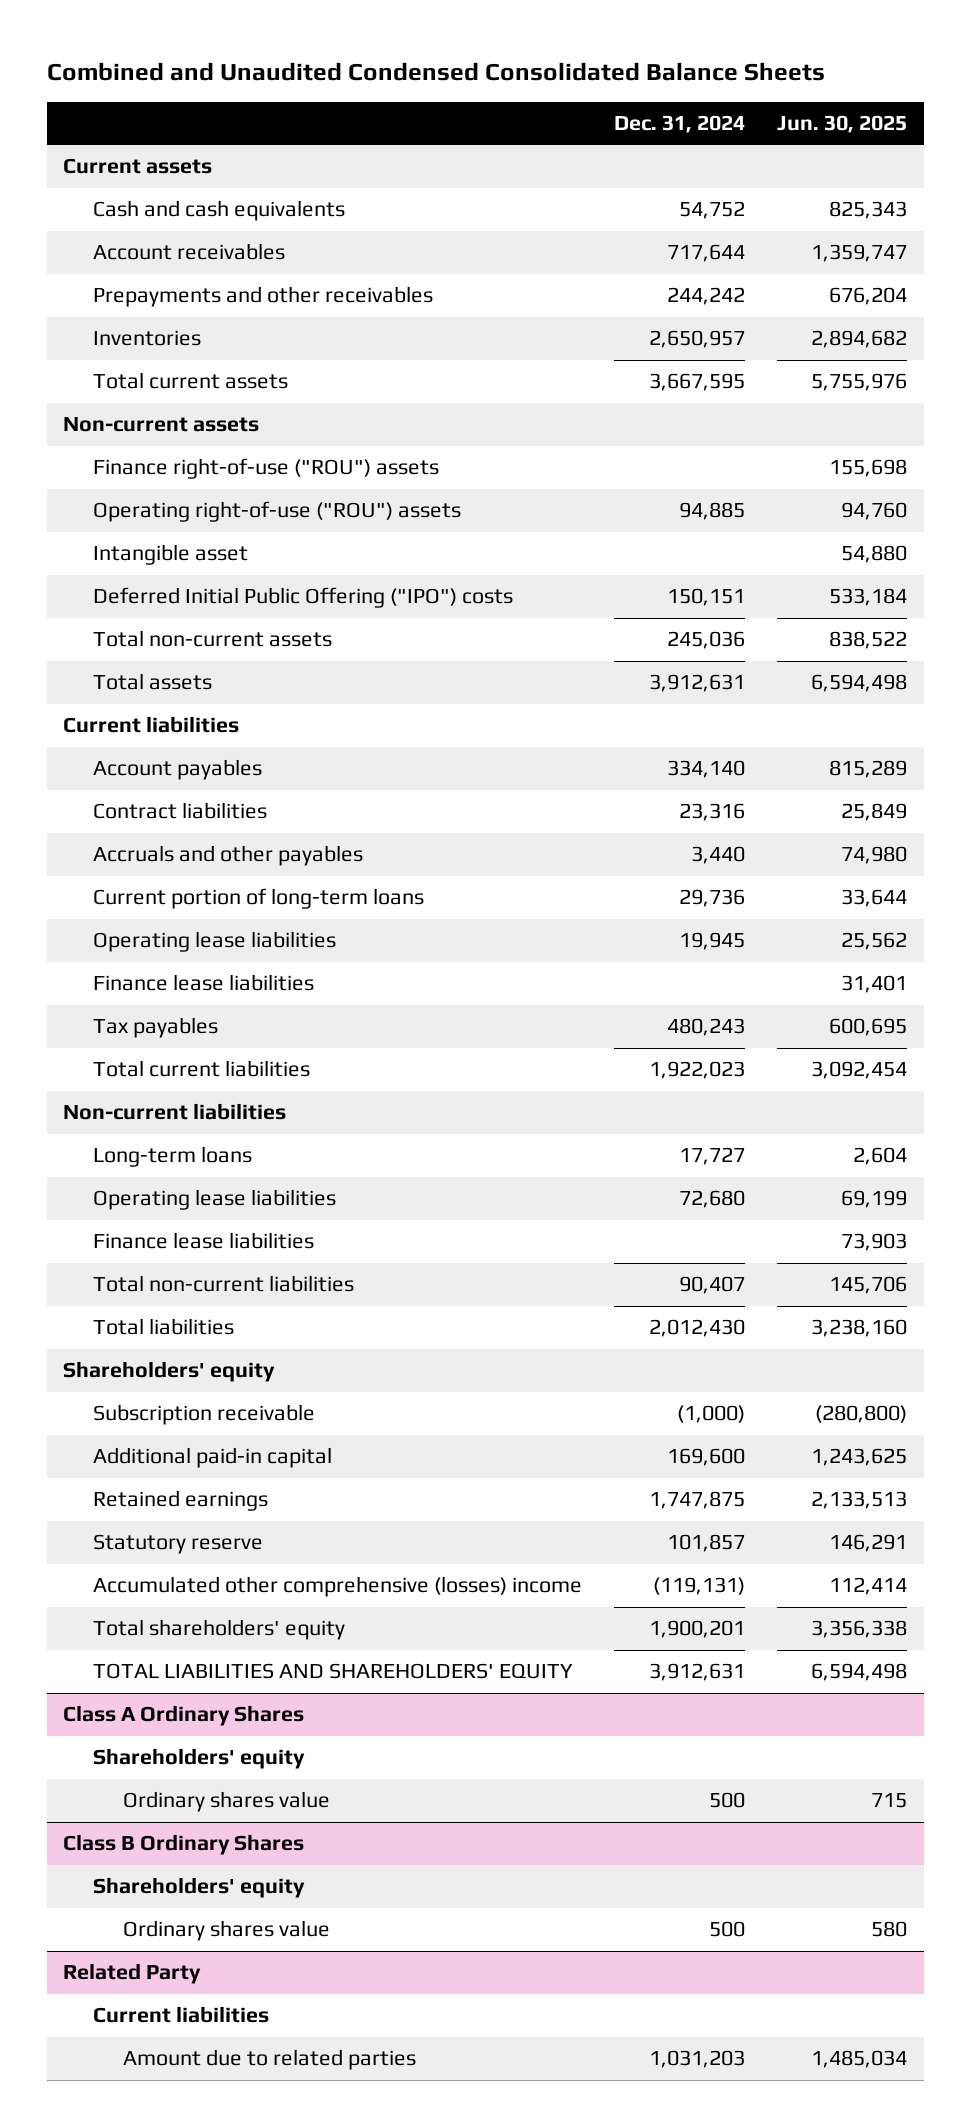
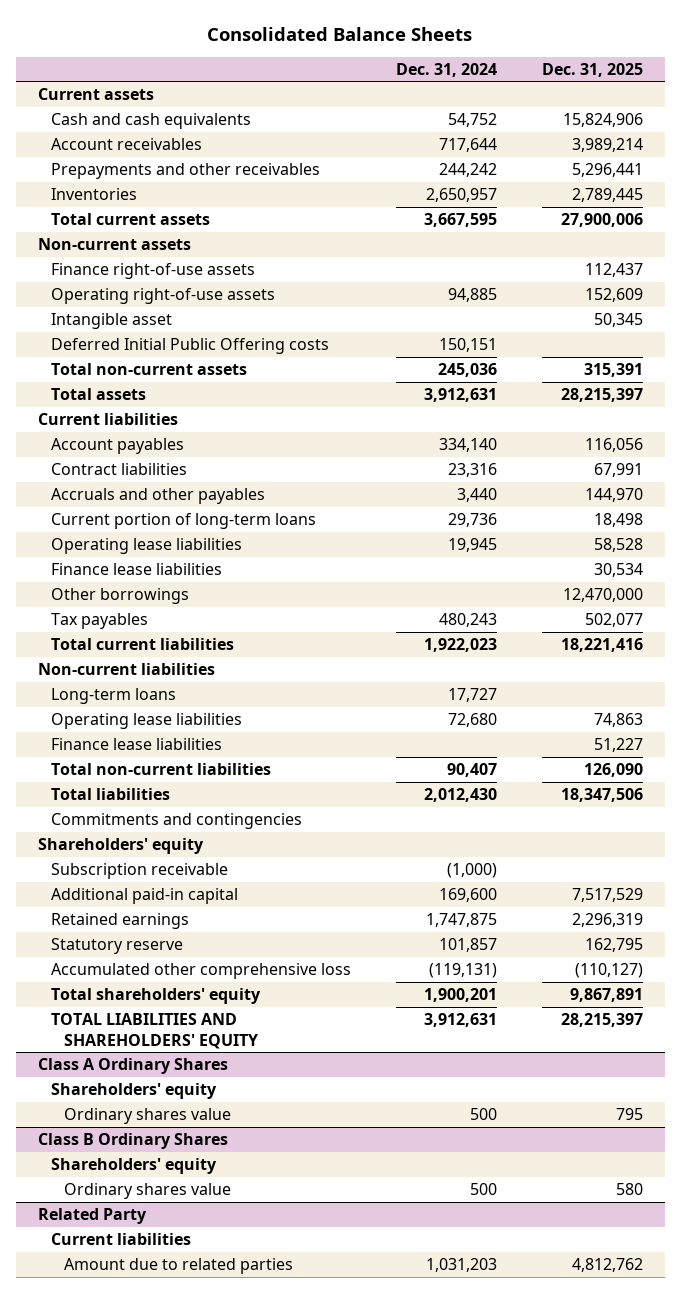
- Combined and Unaudited Condensed Consolidated Balance Sheets
+ Consolidated Balance Sheets
- | Dec. 31, 2024 | Jun. 30, 2025
+ | Dec. 31, 2024 | Dec. 31, 2025
- Finance right-of-use ("ROU") assets | | 155,698
- Operating right-of-use ("ROU") assets | 94,885 | 94,760
+ Finance right-of-use assets | | 112,437
+ Operating right-of-use assets | 94,885 | 152,609
- Deferred Initial Public Offering ("IPO") costs | 150,151 | 533,184
+ Deferred Initial Public Offering costs | 150,151 |
+ Other borrowings | | 12,470,000
+ Commitments and contingencies
- Accumulated other comprehensive (losses) income | (119,131) | 112,414
+ Accumulated other comprehensive loss | (119,131) | (110,127)

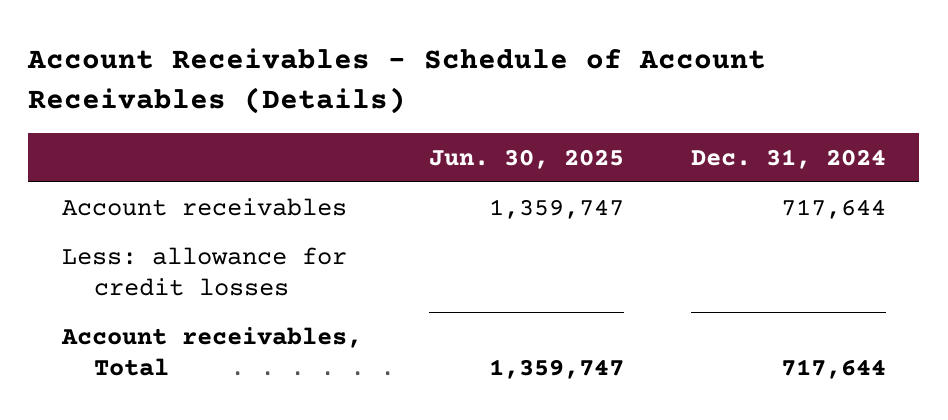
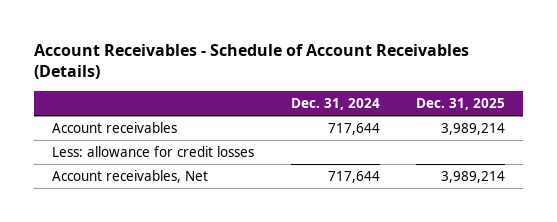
- | Jun. 30, 2025 | Dec. 31, 2024
+ | Dec. 31, 2024 | Dec. 31, 2025
- Account receivables, Total | 1,359,747 | 717,644
+ Account receivables, Net | 717,644 | 3,989,214

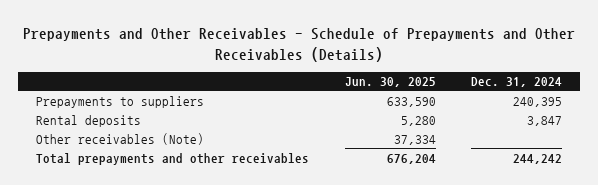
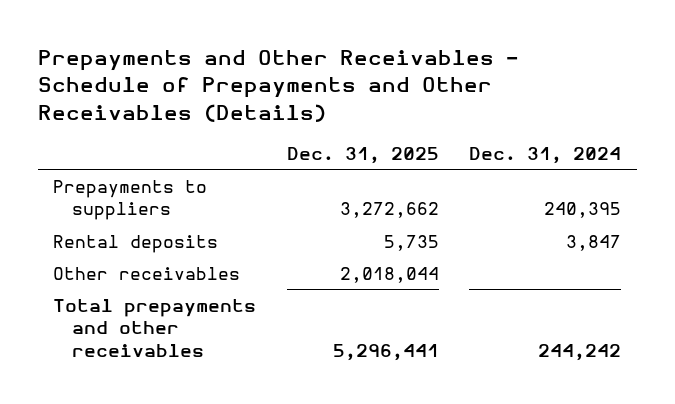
- | Jun. 30, 2025 | Dec. 31, 2024
+ | Dec. 31, 2025 | Dec. 31, 2024
- Other receivables (Note) | 37,334 |
+ Other receivables | 2,018,044 |

